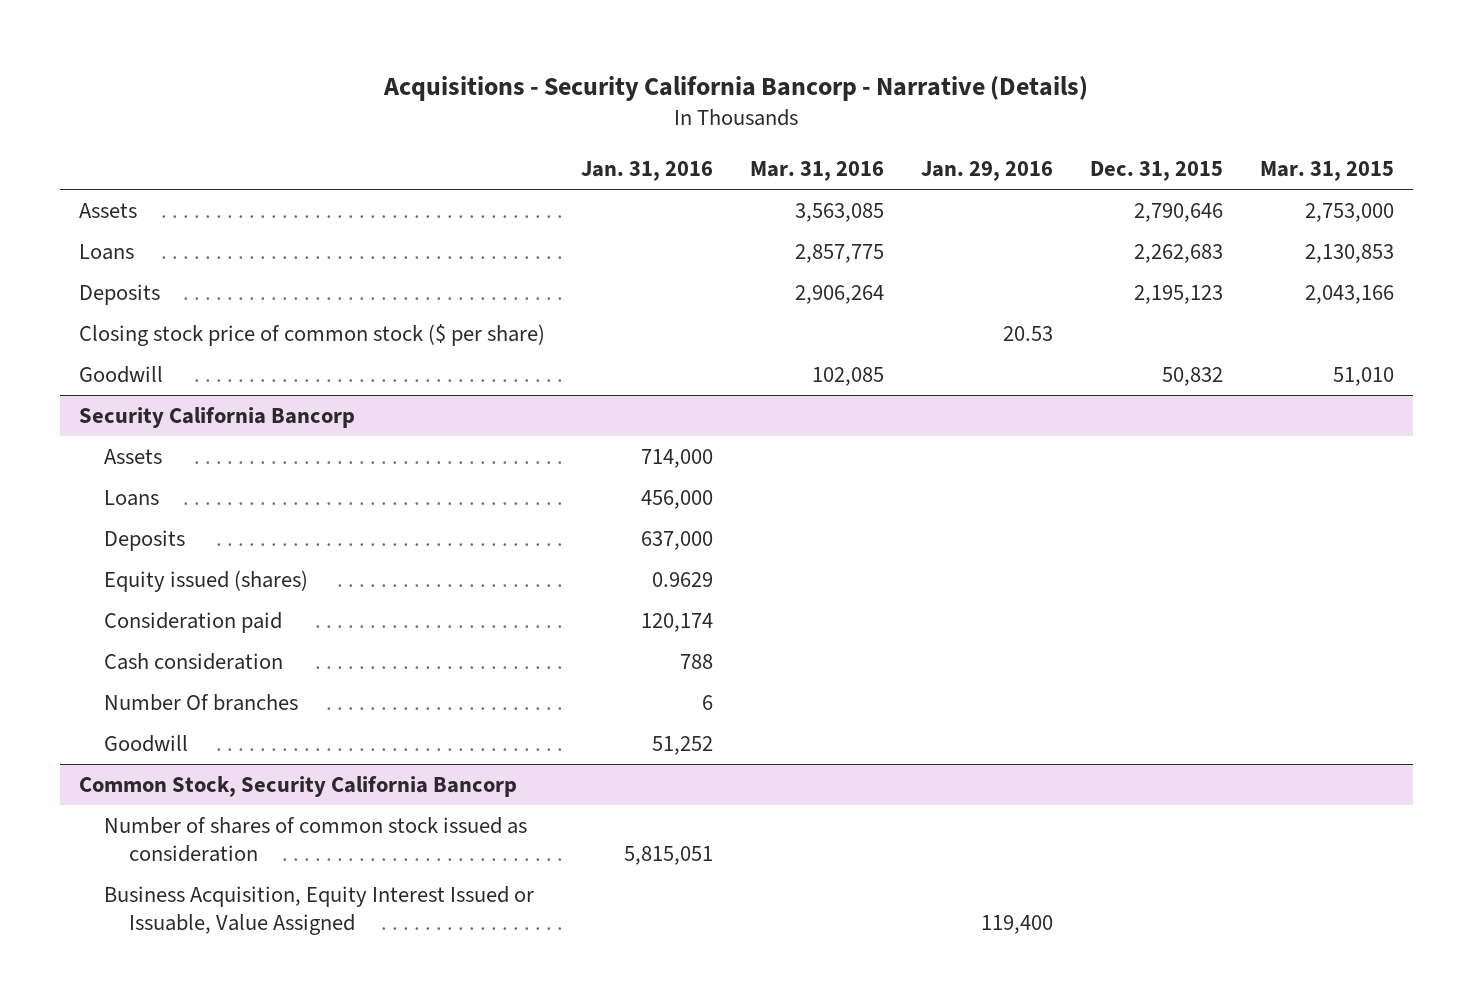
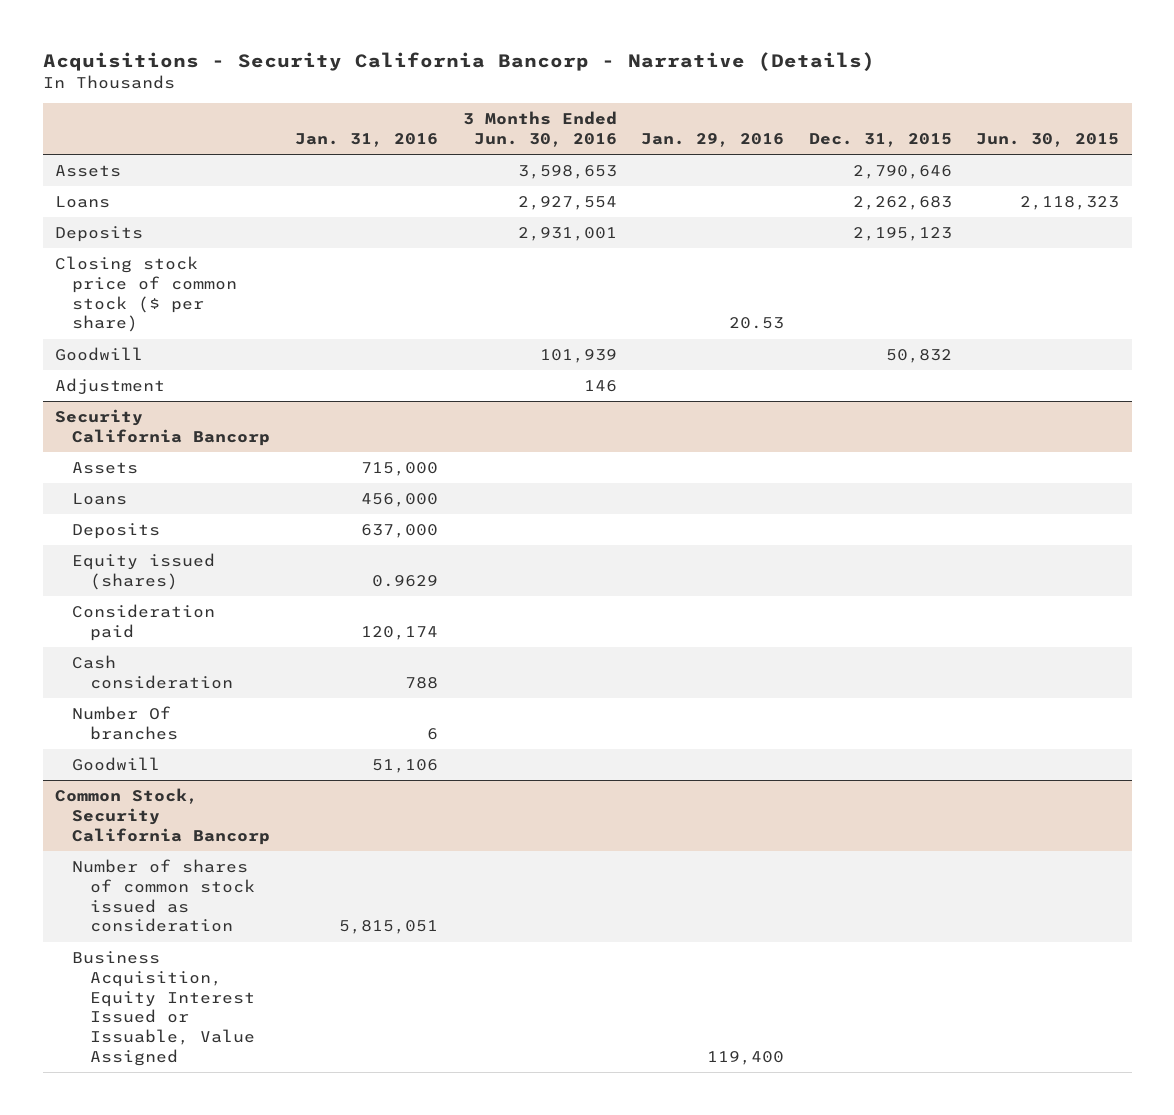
- | Jan. 31, 2016 | Mar. 31, 2016 | Jan. 29, 2016 | Dec. 31, 2015 | Mar. 31, 2015
+ | Jan. 31, 2016 | 3 Months Ended Jun. 30, 2016 | Jan. 29, 2016 | Dec. 31, 2015 | Jun. 30, 2015
+ Adjustment | | 146 | | |
@ Security California Bancorp
- Assets | 714,000 | | | |
+ Assets | 715,000 | | | |
- Goodwill | 51,252 | | | |
+ Goodwill | 51,106 | | | |

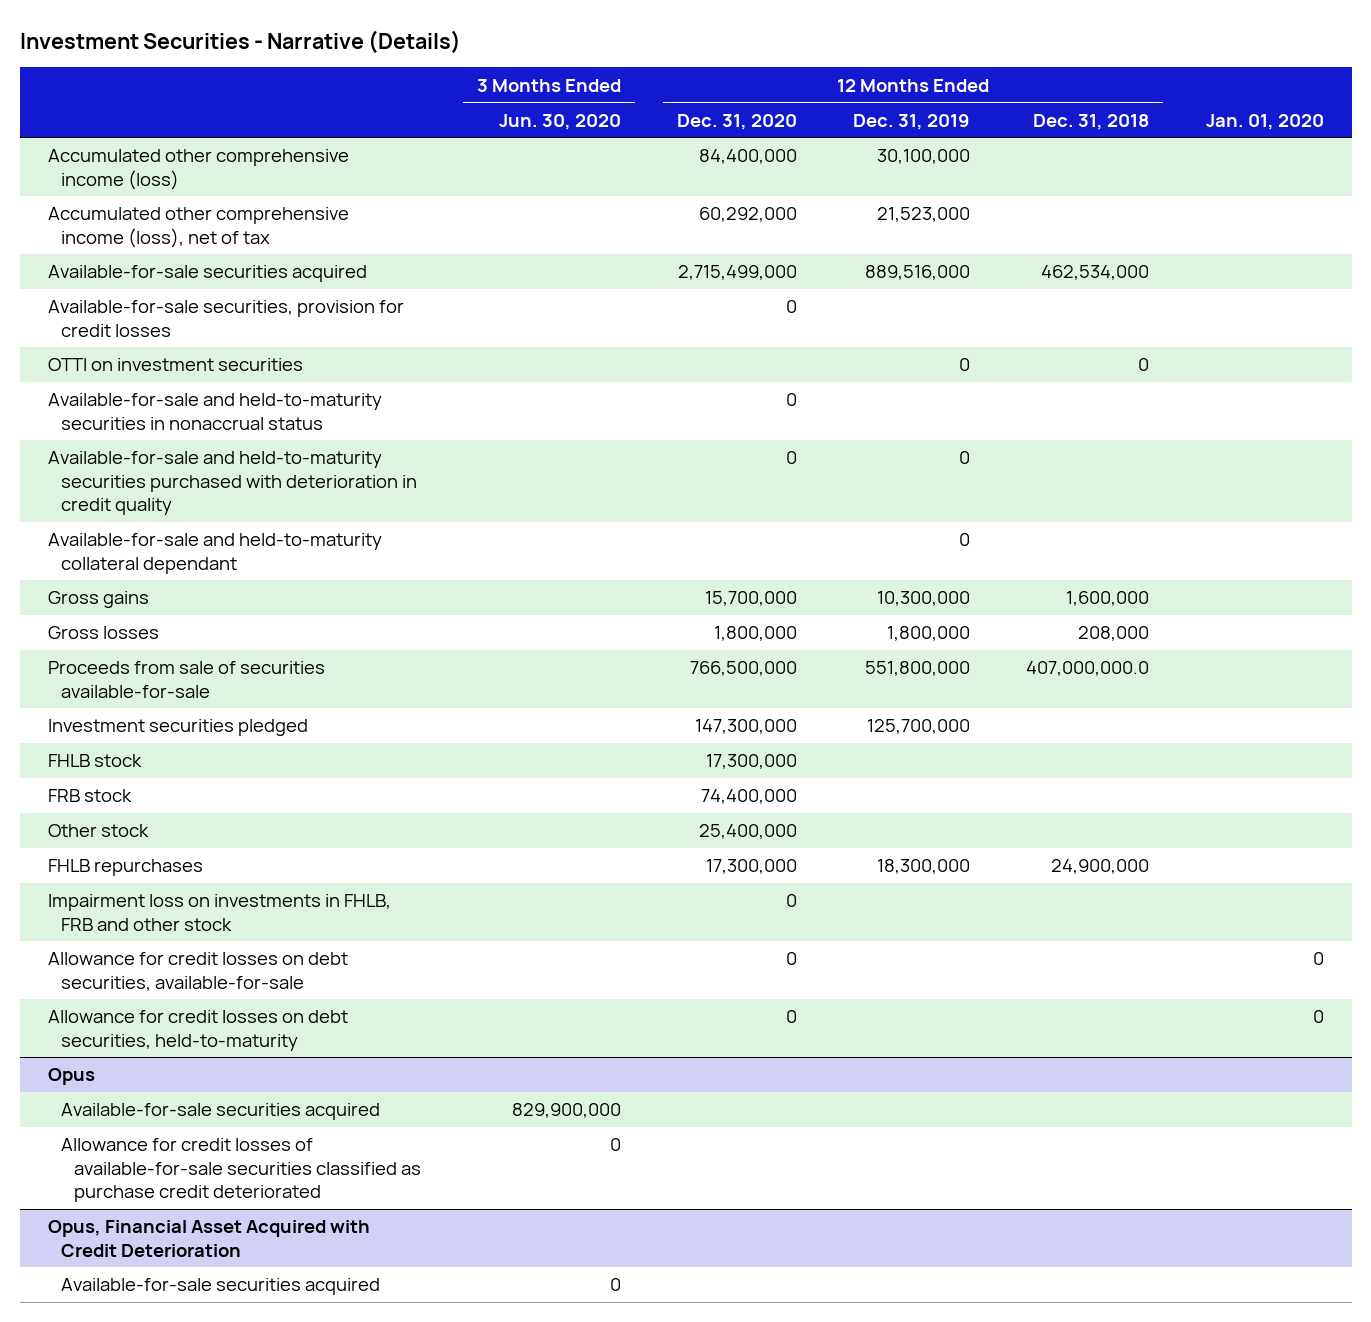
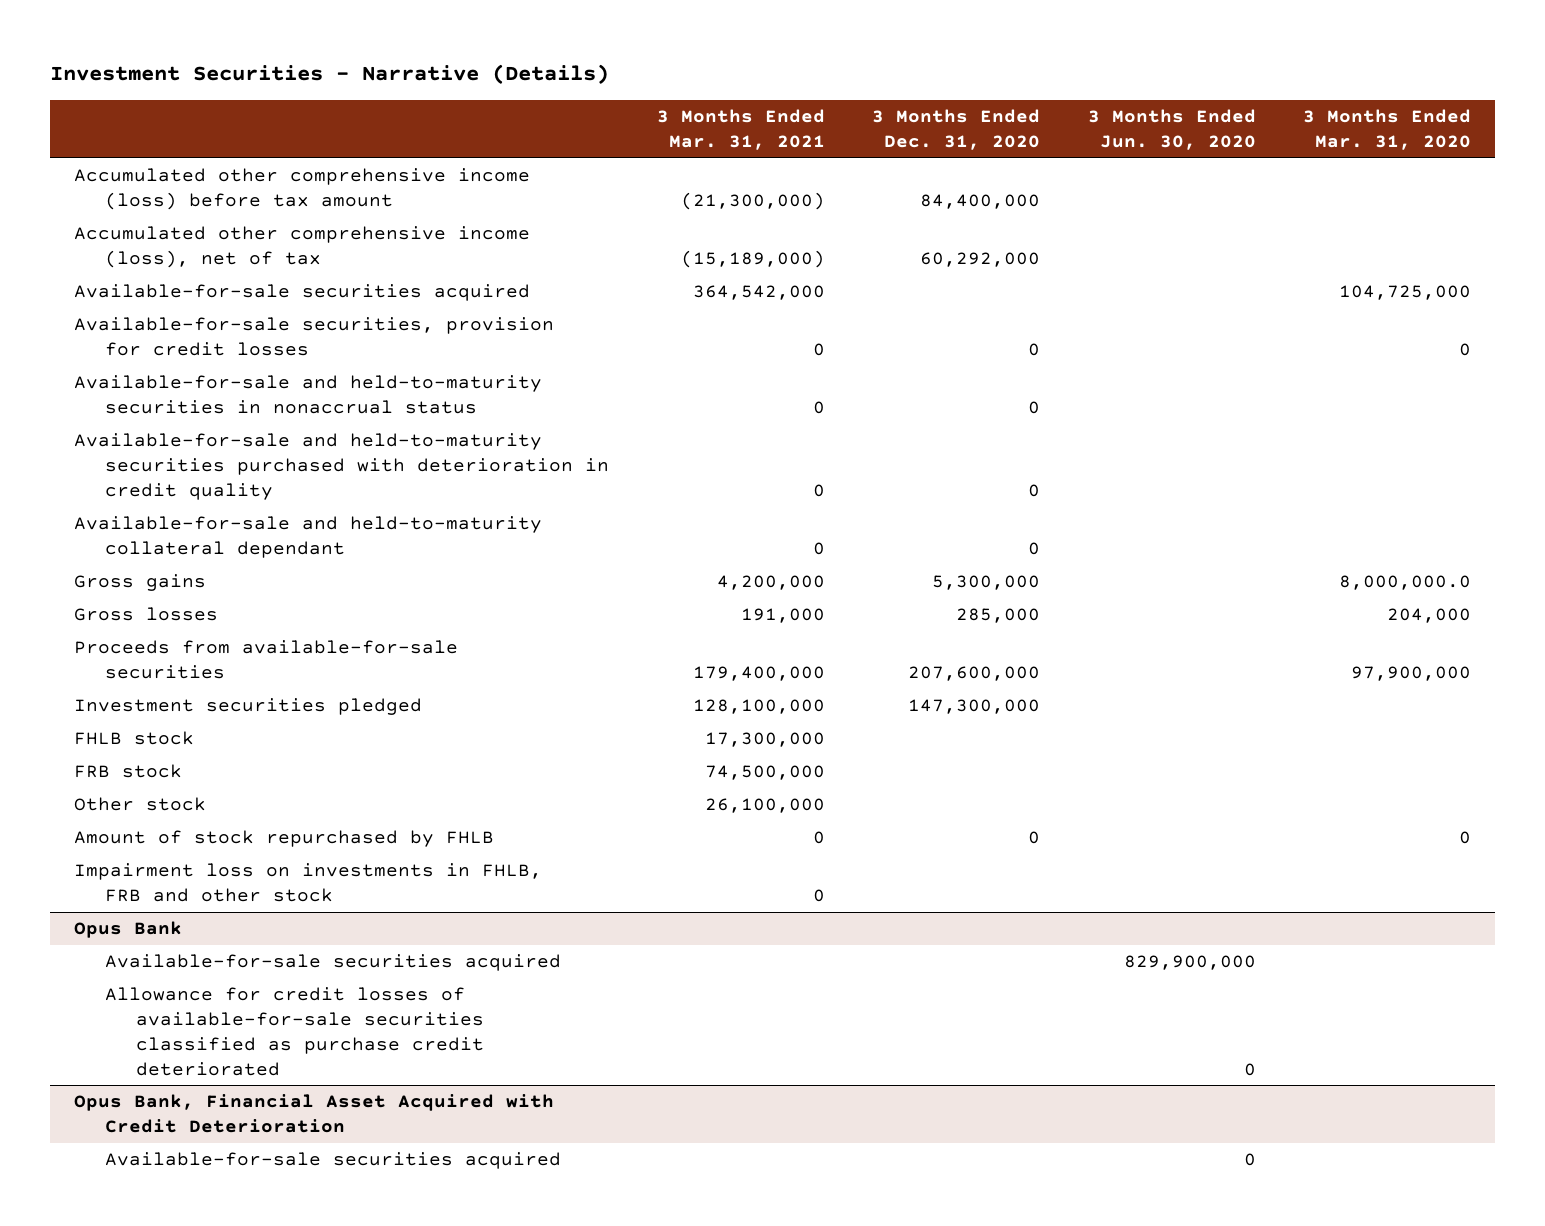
- | 3 Months Ended Jun. 30, 2020 | 12 Months Ended Dec. 31, 2020 | 12 Months Ended Dec. 31, 2019 | 12 Months Ended Dec. 31, 2018 | Jan. 01, 2020
+ | 3 Months Ended Mar. 31, 2021 | 3 Months Ended Dec. 31, 2020 | 3 Months Ended Jun. 30, 2020 | 3 Months Ended Mar. 31, 2020
- Accumulated other comprehensive income (loss) | | 84,400,000 | 30,100,000 | |
+ Accumulated other comprehensive income (loss) before tax amount | (21,300,000) | 84,400,000 | |
- OTTI on investment securities | | | 0 | 0 |
- Proceeds from sale of securities available-for-sale | | 766,500,000 | 551,800,000 | 407,000,000.0 |
+ Proceeds from available-for-sale securities | 179,400,000 | 207,600,000 | | 97,900,000
- FHLB repurchases | | 17,300,000 | 18,300,000 | 24,900,000 |
+ Amount of stock repurchased by FHLB | 0 | 0 | | 0
- Allowance for credit losses on debt securities, available-for-sale | | 0 | | | 0
- Allowance for credit losses on debt securities, held-to-maturity | | 0 | | | 0
- Opus
+ Opus Bank
- Opus, Financial Asset Acquired with Credit Deterioration
+ Opus Bank, Financial Asset Acquired with Credit Deterioration

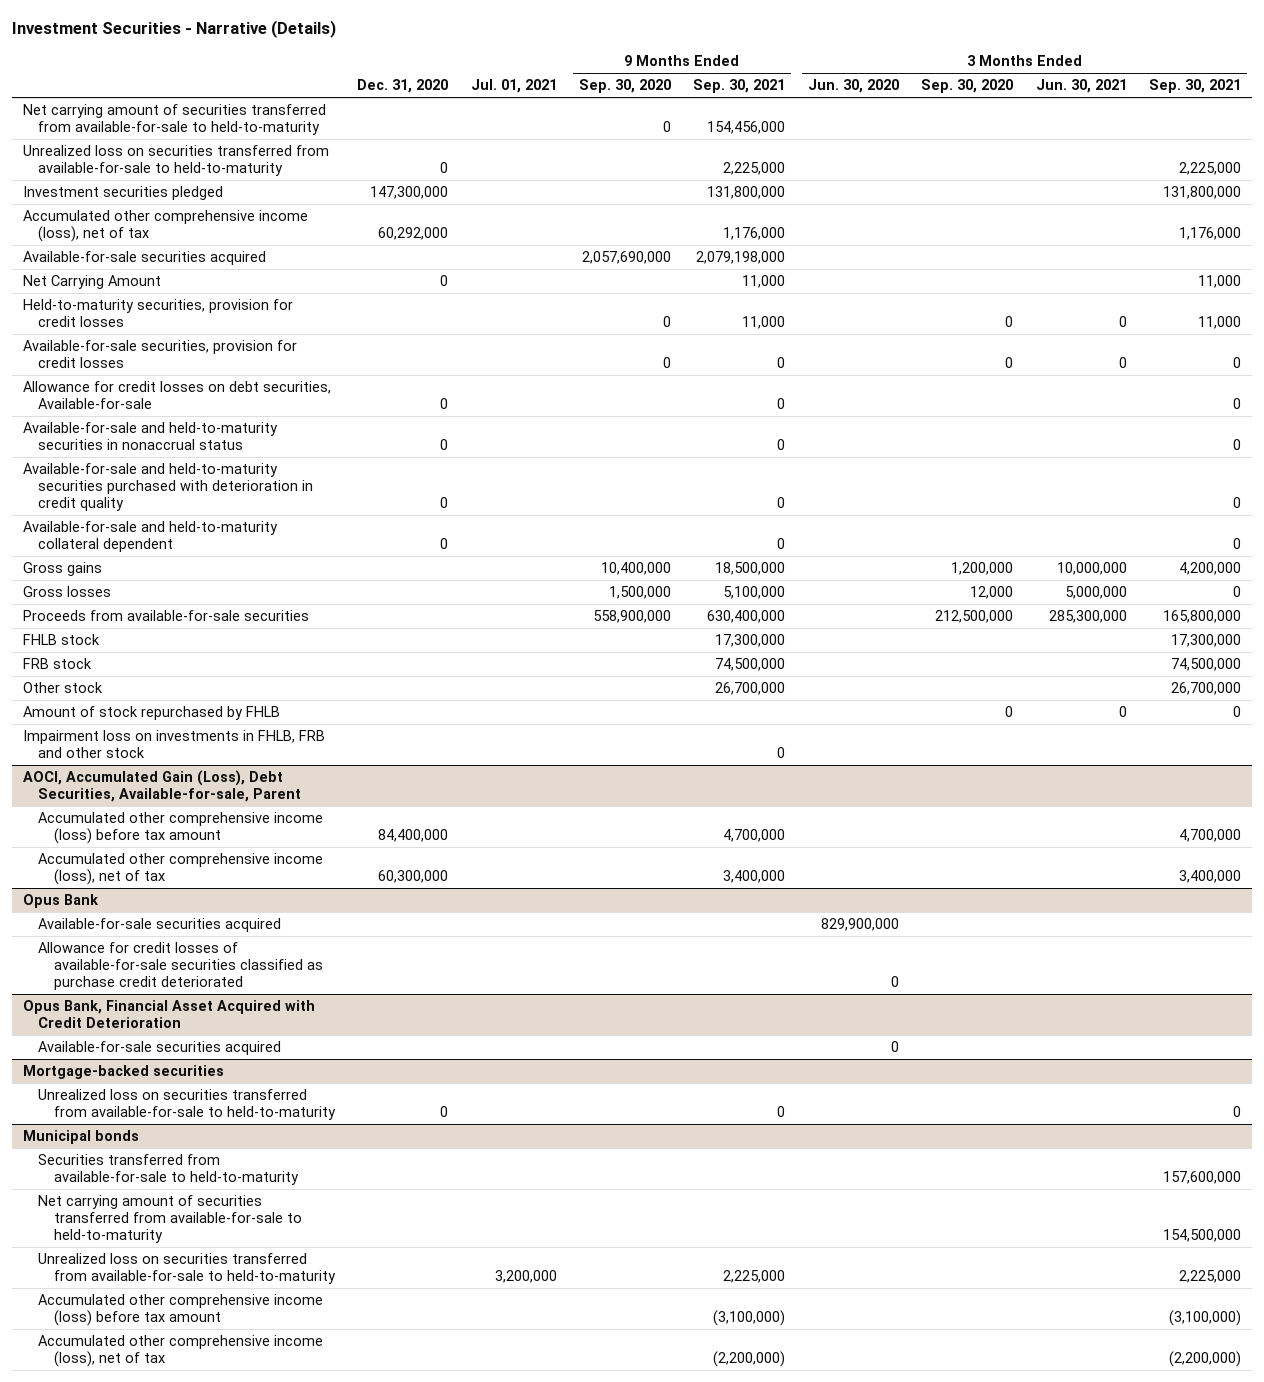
- | 3 Months Ended Mar. 31, 2021 | 3 Months Ended Dec. 31, 2020 | 3 Months Ended Jun. 30, 2020 | 3 Months Ended Mar. 31, 2020
+ | Dec. 31, 2020 | Jul. 01, 2021 | 9 Months Ended Sep. 30, 2020 | 9 Months Ended Sep. 30, 2021 | 3 Months Ended Jun. 30, 2020 | 3 Months Ended Sep. 30, 2020 | 3 Months Ended Jun. 30, 2021 | 3 Months Ended Sep. 30, 2021
- Accumulated other comprehensive income (loss) before tax amount | (21,300,000) | 84,400,000 | |
+ Net carrying amount of securities transferred from available-for-sale to held-to-maturity | | | 0 | 154,456,000 | | | |
+ Unrealized loss on securities transferred from available-for-sale to held-to-maturity | 0 | | | 2,225,000 | | | | 2,225,000
moved up: Investment securities pledged | 147,300,000 | | | 131,800,000 | | | | 131,800,000
+ Net Carrying Amount | 0 | | | 11,000 | | | | 11,000
+ Held-to-maturity securities, provision for credit losses | | | 0 | 11,000 | | 0 | 0 | 11,000
+ Allowance for credit losses on debt securities, Available-for-sale | 0 | | | 0 | | | | 0
- Available-for-sale and held-to-maturity collateral dependant | 0 | 0 | |
+ Available-for-sale and held-to-maturity collateral dependent | 0 | | | 0 | | | | 0
+ AOCI, Accumulated Gain (Loss), Debt Securities, Available-for-sale, Parent
+ Accumulated other comprehensive income (loss) before tax amount | 84,400,000 | | | 4,700,000 | | | | 4,700,000
+ Accumulated other comprehensive income (loss), net of tax | 60,300,000 | | | 3,400,000 | | | | 3,400,000
+ Mortgage-backed securities
+ Unrealized loss on securities transferred from available-for-sale to held-to-maturity | 0 | | | 0 | | | | 0
+ Municipal bonds
+ Securities transferred from available-for-sale to held-to-maturity | | | | | | | | 157,600,000
+ Net carrying amount of securities transferred from available-for-sale to held-to-maturity | | | | | | | | 154,500,000
+ Unrealized loss on securities transferred from available-for-sale to held-to-maturity | | 3,200,000 | | 2,225,000 | | | | 2,225,000
+ Accumulated other comprehensive income (loss) before tax amount | | | | (3,100,000) | | | | (3,100,000)
+ Accumulated other comprehensive income (loss), net of tax | | | | (2,200,000) | | | | (2,200,000)

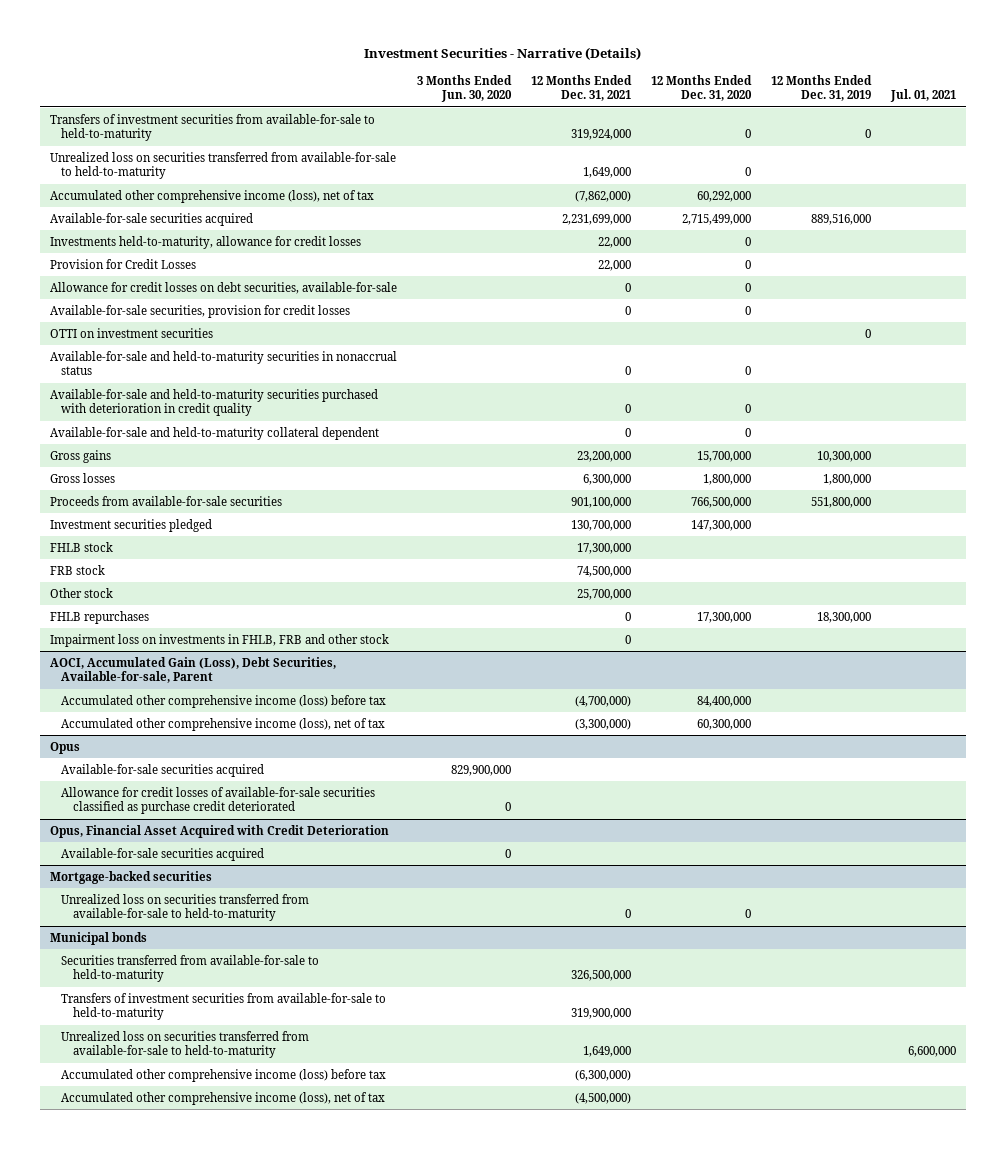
- | Dec. 31, 2020 | Jul. 01, 2021 | 9 Months Ended Sep. 30, 2020 | 9 Months Ended Sep. 30, 2021 | 3 Months Ended Jun. 30, 2020 | 3 Months Ended Sep. 30, 2020 | 3 Months Ended Jun. 30, 2021 | 3 Months Ended Sep. 30, 2021
+ | 3 Months Ended Jun. 30, 2020 | 12 Months Ended Dec. 31, 2021 | 12 Months Ended Dec. 31, 2020 | 12 Months Ended Dec. 31, 2019 | Jul. 01, 2021
- Net carrying amount of securities transferred from available-for-sale to held-to-maturity | | | 0 | 154,456,000 | | | |
+ Transfers of investment securities from available-for-sale to held-to-maturity | | 319,924,000 | 0 | 0 |
- Net Carrying Amount | 0 | | | 11,000 | | | | 11,000
- Held-to-maturity securities, provision for credit losses | | | 0 | 11,000 | | 0 | 0 | 11,000
+ Investments held-to-maturity, allowance for credit losses | | 22,000 | 0 | |
+ Provision for Credit Losses | | 22,000 | 0 | |
+ Allowance for credit losses on debt securities, available-for-sale | | 0 | 0 | |
- Allowance for credit losses on debt securities, Available-for-sale | 0 | | | 0 | | | | 0
+ OTTI on investment securities | | | | 0 |
moved down: Investment securities pledged | | 130,700,000 | 147,300,000 | |
- Amount of stock repurchased by FHLB | | | | | | 0 | 0 | 0
+ FHLB repurchases | | 0 | 17,300,000 | 18,300,000 |
@ AOCI, Accumulated Gain (Loss), Debt Securities, Available-for-sale, Parent
- Accumulated other comprehensive income (loss) before tax amount | 84,400,000 | | | 4,700,000 | | | | 4,700,000
+ Accumulated other comprehensive income (loss) before tax | | (4,700,000) | 84,400,000 | |
- Opus Bank
+ Opus
- Opus Bank, Financial Asset Acquired with Credit Deterioration
+ Opus, Financial Asset Acquired with Credit Deterioration
@ Municipal bonds
- Net carrying amount of securities transferred from available-for-sale to held-to-maturity | | | | | | | | 154,500,000
- Unrealized loss on securities transferred from available-for-sale to held-to-maturity | | 3,200,000 | | 2,225,000 | | | | 2,225,000
- Accumulated other comprehensive income (loss) before tax amount | | | | (3,100,000) | | | | (3,100,000)
+ Transfers of investment securities from available-for-sale to held-to-maturity | | 319,900,000 | | |
+ Unrealized loss on securities transferred from available-for-sale to held-to-maturity | | 1,649,000 | | | 6,600,000
+ Accumulated other comprehensive income (loss) before tax | | (6,300,000) | | |

